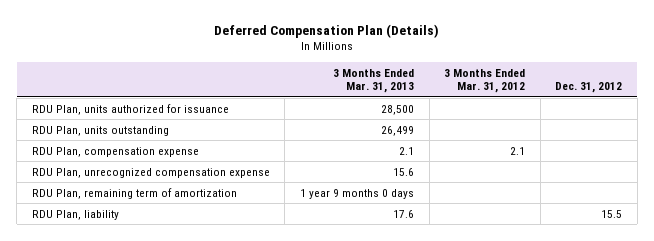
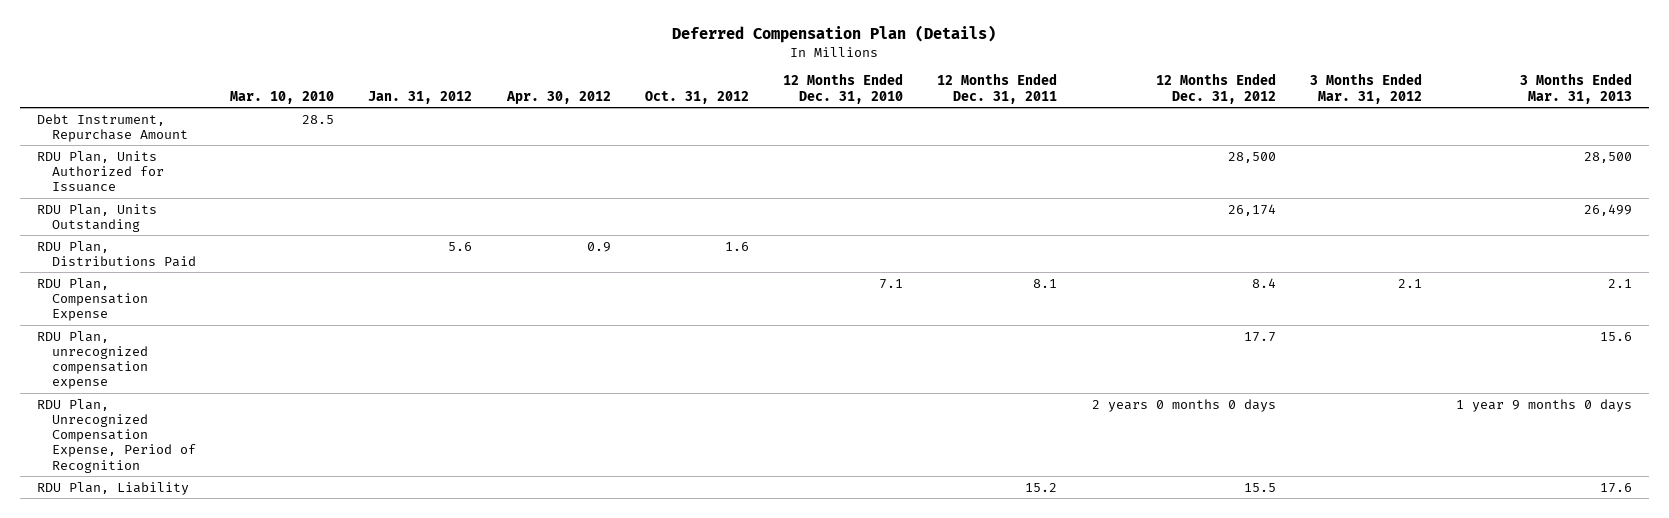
- | 3 Months Ended Mar. 31, 2013 | 3 Months Ended Mar. 31, 2012 | Dec. 31, 2012
+ | Mar. 10, 2010 | Jan. 31, 2012 | Apr. 30, 2012 | Oct. 31, 2012 | 12 Months Ended Dec. 31, 2010 | 12 Months Ended Dec. 31, 2011 | 12 Months Ended Dec. 31, 2012 | 3 Months Ended Mar. 31, 2012 | 3 Months Ended Mar. 31, 2013
- RDU Plan, units authorized for issuance | 28,500 | |
- RDU Plan, units outstanding | 26,499 | |
- RDU Plan, compensation expense | 2.1 | 2.1 |
+ Debt Instrument, Repurchase Amount | 28.5 | | | | | | | |
+ RDU Plan, Units Authorized for Issuance | | | | | | | 28,500 | | 28,500
+ RDU Plan, Units Outstanding | | | | | | | 26,174 | | 26,499
+ RDU Plan, Distributions Paid | | 5.6 | 0.9 | 1.6 | | | | |
+ RDU Plan, Compensation Expense | | | | | 7.1 | 8.1 | 8.4 | 2.1 | 2.1
- RDU Plan, remaining term of amortization | 1 year 9 months 0 days | |
- RDU Plan, liability | 17.6 | | 15.5
+ RDU Plan, Unrecognized Compensation Expense, Period of Recognition | | | | | | | 2 years 0 months 0 days | | 1 year 9 months 0 days
+ RDU Plan, Liability | | | | | | 15.2 | 15.5 | | 17.6

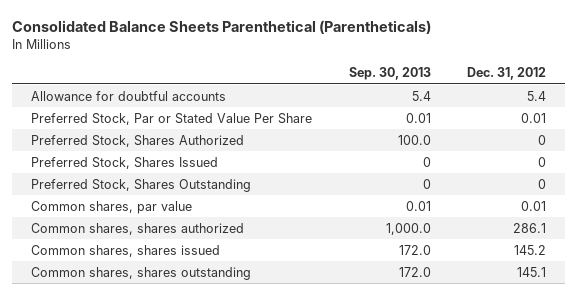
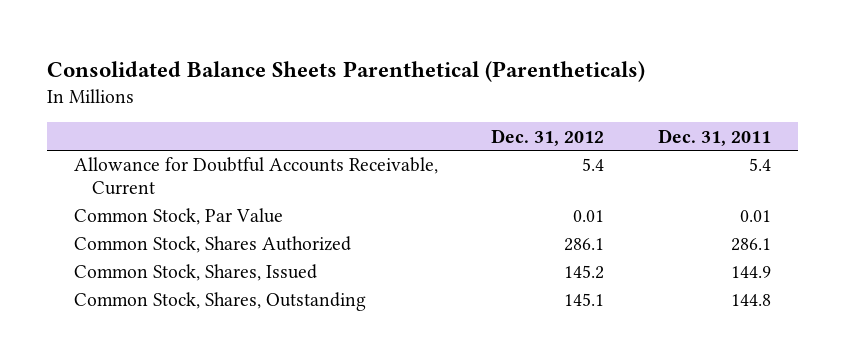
- | Sep. 30, 2013 | Dec. 31, 2012
+ | Dec. 31, 2012 | Dec. 31, 2011
- Allowance for doubtful accounts | 5.4 | 5.4
- Preferred Stock, Par or Stated Value Per Share | 0.01 | 0.01
- Preferred Stock, Shares Authorized | 100.0 | 0
- Preferred Stock, Shares Issued | 0 | 0
- Preferred Stock, Shares Outstanding | 0 | 0
- Common shares, par value | 0.01 | 0.01
- Common shares, shares authorized | 1,000.0 | 286.1
- Common shares, shares issued | 172.0 | 145.2
- Common shares, shares outstanding | 172.0 | 145.1
+ Allowance for Doubtful Accounts Receivable, Current | 5.4 | 5.4
+ Common Stock, Par Value | 0.01 | 0.01
+ Common Stock, Shares Authorized | 286.1 | 286.1
+ Common Stock, Shares, Issued | 145.2 | 144.9
+ Common Stock, Shares, Outstanding | 145.1 | 144.8

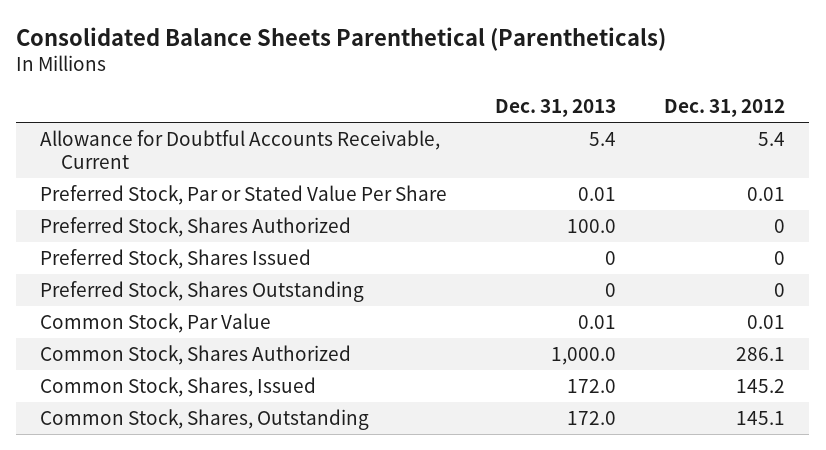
- | Dec. 31, 2012 | Dec. 31, 2011
+ | Dec. 31, 2013 | Dec. 31, 2012
+ Preferred Stock, Par or Stated Value Per Share | 0.01 | 0.01
+ Preferred Stock, Shares Authorized | 100.0 | 0
+ Preferred Stock, Shares Issued | 0 | 0
+ Preferred Stock, Shares Outstanding | 0 | 0

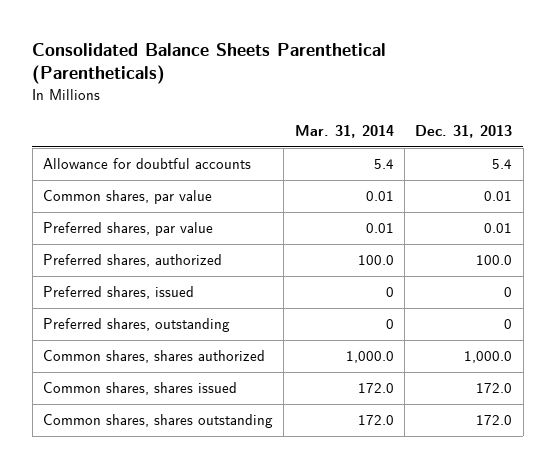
- | Dec. 31, 2013 | Dec. 31, 2012
+ | Mar. 31, 2014 | Dec. 31, 2013
- Allowance for Doubtful Accounts Receivable, Current | 5.4 | 5.4
- Preferred Stock, Par or Stated Value Per Share | 0.01 | 0.01
- Preferred Stock, Shares Authorized | 100.0 | 0
- Preferred Stock, Shares Issued | 0 | 0
- Preferred Stock, Shares Outstanding | 0 | 0
- Common Stock, Par Value | 0.01 | 0.01
- Common Stock, Shares Authorized | 1,000.0 | 286.1
- Common Stock, Shares, Issued | 172.0 | 145.2
- Common Stock, Shares, Outstanding | 172.0 | 145.1
+ Allowance for doubtful accounts | 5.4 | 5.4
+ Common shares, par value | 0.01 | 0.01
+ Preferred shares, par value | 0.01 | 0.01
+ Preferred shares, authorized | 100.0 | 100.0
+ Preferred shares, issued | 0 | 0
+ Preferred shares, outstanding | 0 | 0
+ Common shares, shares authorized | 1,000.0 | 1,000.0
+ Common shares, shares issued | 172.0 | 172.0
+ Common shares, shares outstanding | 172.0 | 172.0

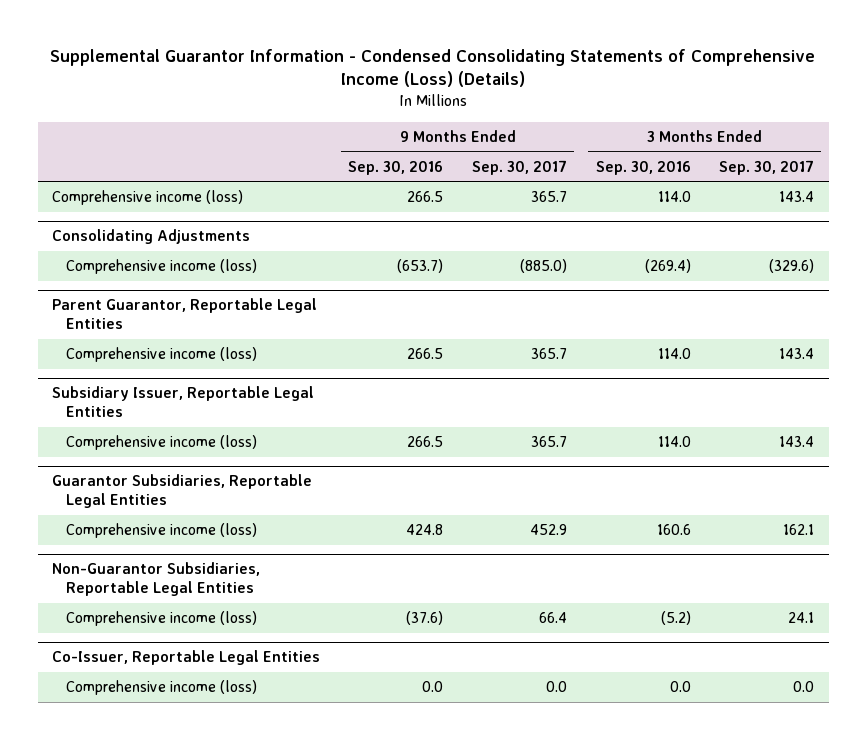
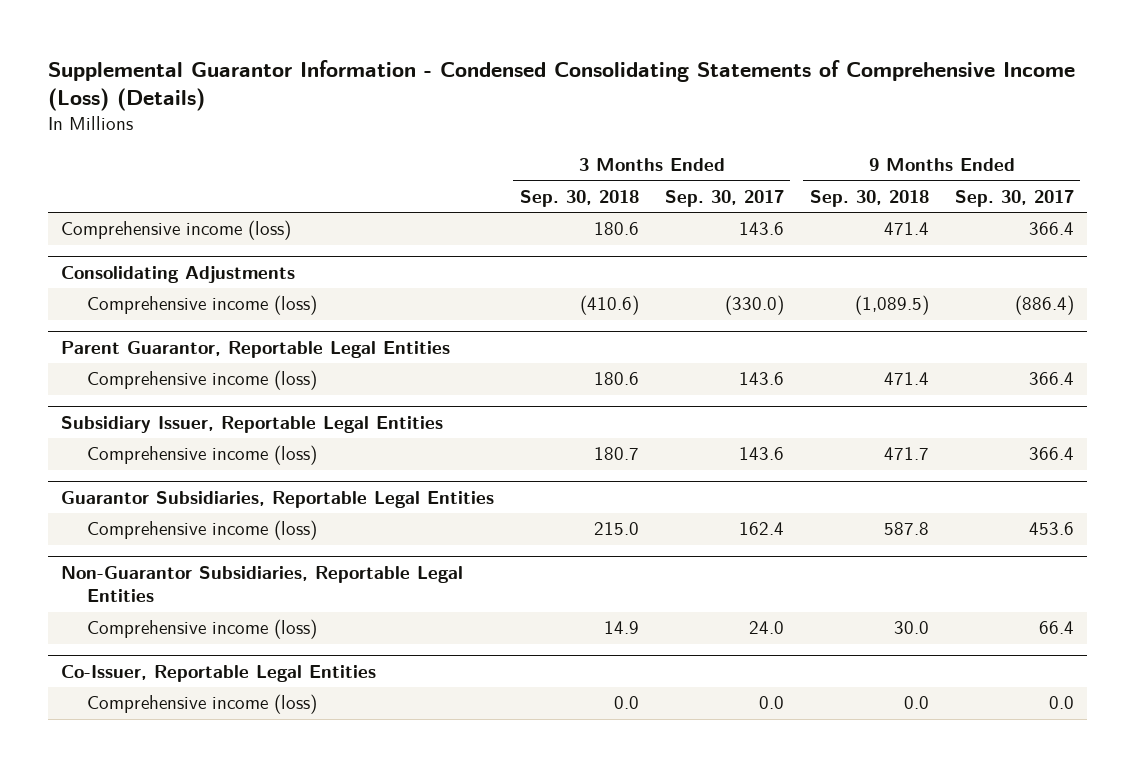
- | 9 Months Ended Sep. 30, 2016 | 9 Months Ended Sep. 30, 2017 | 3 Months Ended Sep. 30, 2016 | 3 Months Ended Sep. 30, 2017
+ | 3 Months Ended Sep. 30, 2018 | 3 Months Ended Sep. 30, 2017 | 9 Months Ended Sep. 30, 2018 | 9 Months Ended Sep. 30, 2017
- Comprehensive income (loss) | 266.5 | 365.7 | 114.0 | 143.4
+ Comprehensive income (loss) | 180.6 | 143.6 | 471.4 | 366.4
@ Consolidating Adjustments
- Comprehensive income (loss) | (653.7) | (885.0) | (269.4) | (329.6)
+ Comprehensive income (loss) | (410.6) | (330.0) | (1,089.5) | (886.4)
@ Parent Guarantor, Reportable Legal Entities
- Comprehensive income (loss) | 266.5 | 365.7 | 114.0 | 143.4
+ Comprehensive income (loss) | 180.6 | 143.6 | 471.4 | 366.4
@ Subsidiary Issuer, Reportable Legal Entities
- Comprehensive income (loss) | 266.5 | 365.7 | 114.0 | 143.4
+ Comprehensive income (loss) | 180.7 | 143.6 | 471.7 | 366.4
@ Guarantor Subsidiaries, Reportable Legal Entities
- Comprehensive income (loss) | 424.8 | 452.9 | 160.6 | 162.1
+ Comprehensive income (loss) | 215.0 | 162.4 | 587.8 | 453.6
@ Non-Guarantor Subsidiaries, Reportable Legal Entities
- Comprehensive income (loss) | (37.6) | 66.4 | (5.2) | 24.1
+ Comprehensive income (loss) | 14.9 | 24.0 | 30.0 | 66.4

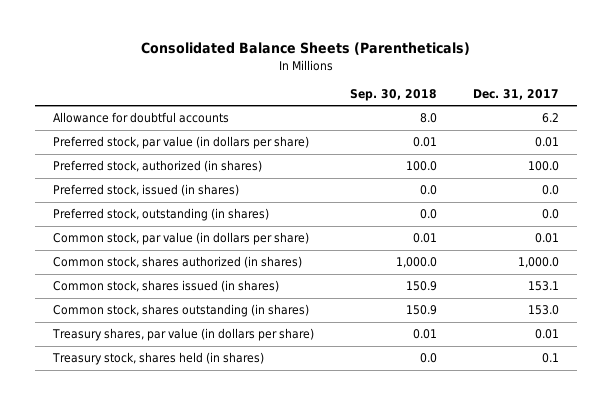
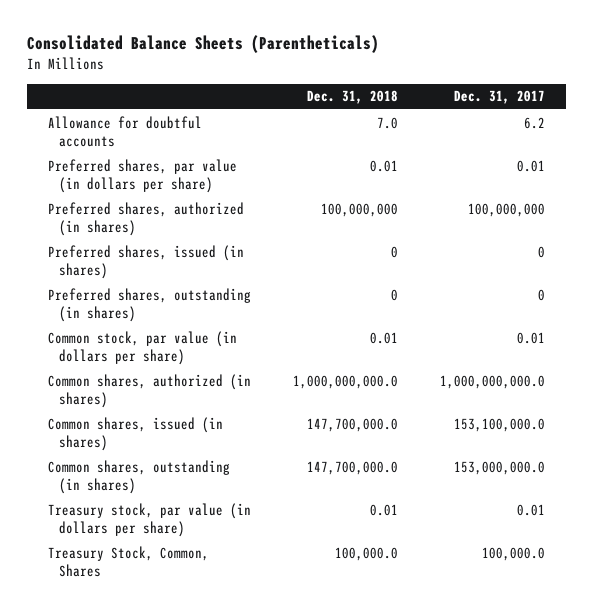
- | Sep. 30, 2018 | Dec. 31, 2017
+ | Dec. 31, 2018 | Dec. 31, 2017
- Preferred stock, par value (in dollars per share) | 0.01 | 0.01
- Preferred stock, authorized (in shares) | 100.0 | 100.0
- Preferred stock, issued (in shares) | 0.0 | 0.0
- Preferred stock, outstanding (in shares) | 0.0 | 0.0
+ Preferred shares, par value (in dollars per share) | 0.01 | 0.01
+ Preferred shares, authorized (in shares) | 100,000,000 | 100,000,000
+ Preferred shares, issued (in shares) | 0 | 0
+ Preferred shares, outstanding (in shares) | 0 | 0
- Common stock, shares authorized (in shares) | 1,000.0 | 1,000.0
- Common stock, shares issued (in shares) | 150.9 | 153.1
- Common stock, shares outstanding (in shares) | 150.9 | 153.0
- Treasury shares, par value (in dollars per share) | 0.01 | 0.01
- Treasury stock, shares held (in shares) | 0.0 | 0.1
+ Common shares, authorized (in shares) | 1,000,000,000.0 | 1,000,000,000.0
+ Common shares, issued (in shares) | 147,700,000.0 | 153,100,000.0
+ Common shares, outstanding (in shares) | 147,700,000.0 | 153,000,000.0
+ Treasury stock, par value (in dollars per share) | 0.01 | 0.01
+ Treasury Stock, Common, Shares | 100,000.0 | 100,000.0

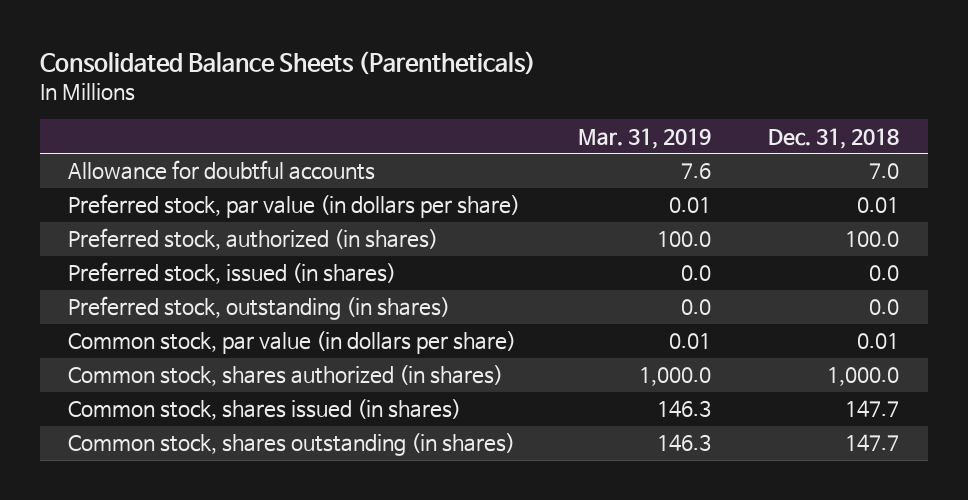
- | Dec. 31, 2018 | Dec. 31, 2017
+ | Mar. 31, 2019 | Dec. 31, 2018
- Preferred shares, par value (in dollars per share) | 0.01 | 0.01
- Preferred shares, authorized (in shares) | 100,000,000 | 100,000,000
- Preferred shares, issued (in shares) | 0 | 0
- Preferred shares, outstanding (in shares) | 0 | 0
+ Preferred stock, par value (in dollars per share) | 0.01 | 0.01
+ Preferred stock, authorized (in shares) | 100.0 | 100.0
+ Preferred stock, issued (in shares) | 0.0 | 0.0
+ Preferred stock, outstanding (in shares) | 0.0 | 0.0
- Common shares, authorized (in shares) | 1,000,000,000.0 | 1,000,000,000.0
- Common shares, issued (in shares) | 147,700,000.0 | 153,100,000.0
- Common shares, outstanding (in shares) | 147,700,000.0 | 153,000,000.0
- Treasury stock, par value (in dollars per share) | 0.01 | 0.01
- Treasury Stock, Common, Shares | 100,000.0 | 100,000.0
+ Common stock, shares authorized (in shares) | 1,000.0 | 1,000.0
+ Common stock, shares issued (in shares) | 146.3 | 147.7
+ Common stock, shares outstanding (in shares) | 146.3 | 147.7

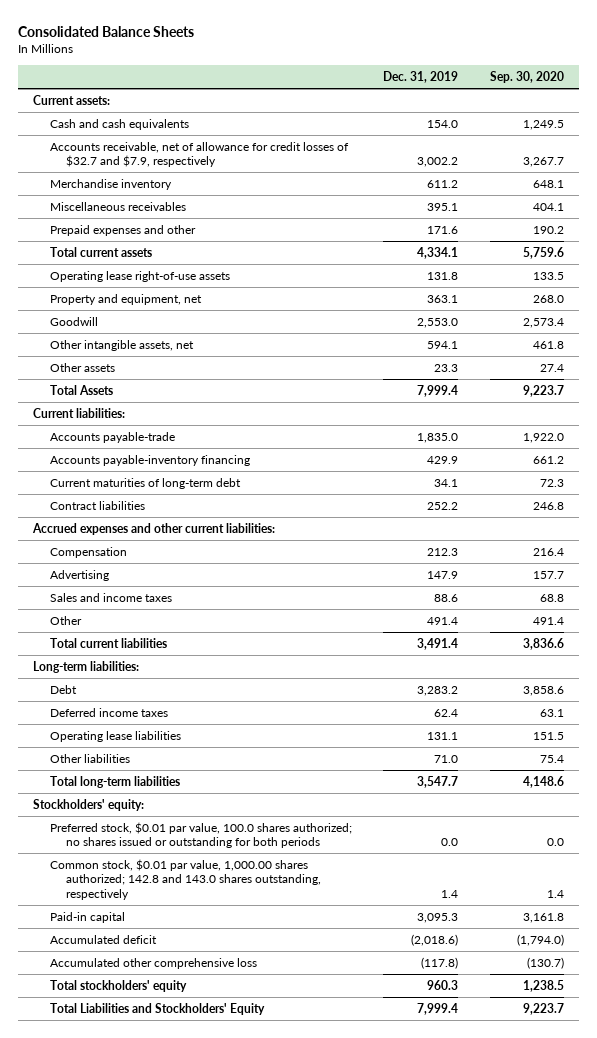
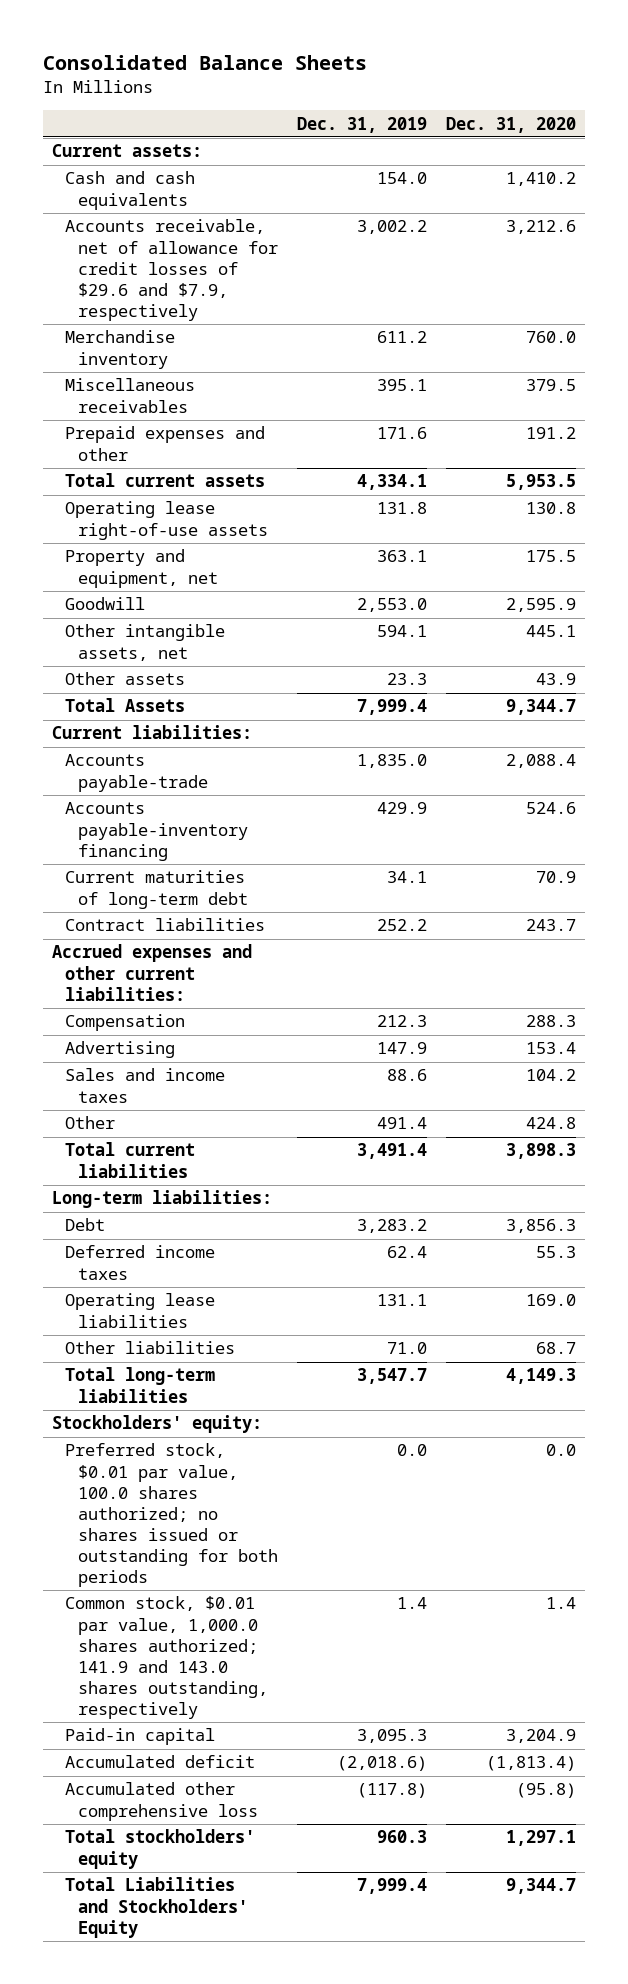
- | Dec. 31, 2019 | Sep. 30, 2020
+ | Dec. 31, 2019 | Dec. 31, 2020
- Accounts receivable, net of allowance for credit losses of $32.7 and $7.9, respectively | 3,002.2 | 3,267.7
+ Accounts receivable, net of allowance for credit losses of $29.6 and $7.9, respectively | 3,002.2 | 3,212.6
- Common stock, $0.01 par value, 1,000.00 shares authorized; 142.8 and 143.0 shares outstanding, respectively | 1.4 | 1.4
+ Common stock, $0.01 par value, 1,000.0 shares authorized; 141.9 and 143.0 shares outstanding, respectively | 1.4 | 1.4

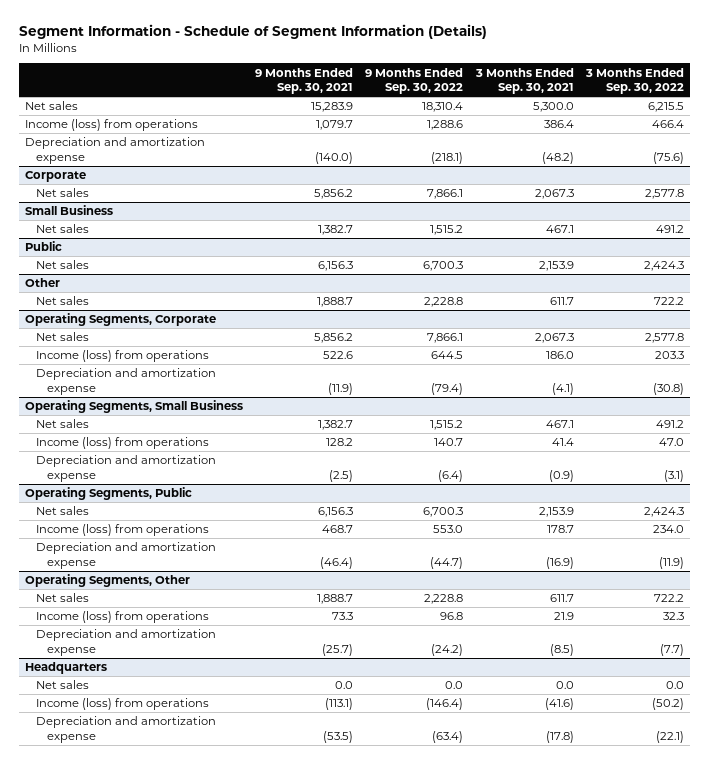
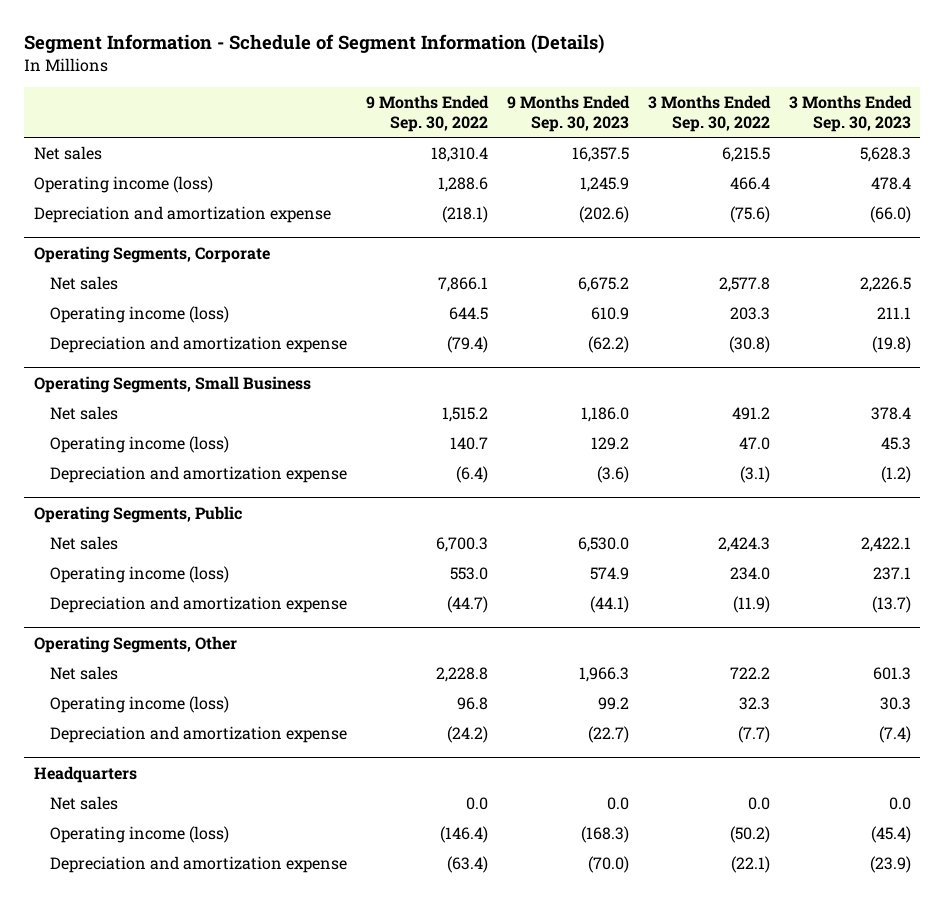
- | 9 Months Ended Sep. 30, 2021 | 9 Months Ended Sep. 30, 2022 | 3 Months Ended Sep. 30, 2021 | 3 Months Ended Sep. 30, 2022
+ | 9 Months Ended Sep. 30, 2022 | 9 Months Ended Sep. 30, 2023 | 3 Months Ended Sep. 30, 2022 | 3 Months Ended Sep. 30, 2023
- Income (loss) from operations | 1,079.7 | 1,288.6 | 386.4 | 466.4
+ Operating income (loss) | 1,288.6 | 1,245.9 | 466.4 | 478.4
- Corporate
- Net sales | 5,856.2 | 7,866.1 | 2,067.3 | 2,577.8
- Small Business
- Net sales | 1,382.7 | 1,515.2 | 467.1 | 491.2
- Public
- Net sales | 6,156.3 | 6,700.3 | 2,153.9 | 2,424.3
- Other
- Net sales | 1,888.7 | 2,228.8 | 611.7 | 722.2
@ Operating Segments, Corporate
- Income (loss) from operations | 522.6 | 644.5 | 186.0 | 203.3
+ Operating income (loss) | 644.5 | 610.9 | 203.3 | 211.1
@ Operating Segments, Small Business
- Income (loss) from operations | 128.2 | 140.7 | 41.4 | 47.0
+ Operating income (loss) | 140.7 | 129.2 | 47.0 | 45.3
@ Operating Segments, Public
- Income (loss) from operations | 468.7 | 553.0 | 178.7 | 234.0
+ Operating income (loss) | 553.0 | 574.9 | 234.0 | 237.1
@ Operating Segments, Other
- Income (loss) from operations | 73.3 | 96.8 | 21.9 | 32.3
+ Operating income (loss) | 96.8 | 99.2 | 32.3 | 30.3
@ Headquarters
- Income (loss) from operations | (113.1) | (146.4) | (41.6) | (50.2)
+ Operating income (loss) | (146.4) | (168.3) | (50.2) | (45.4)

